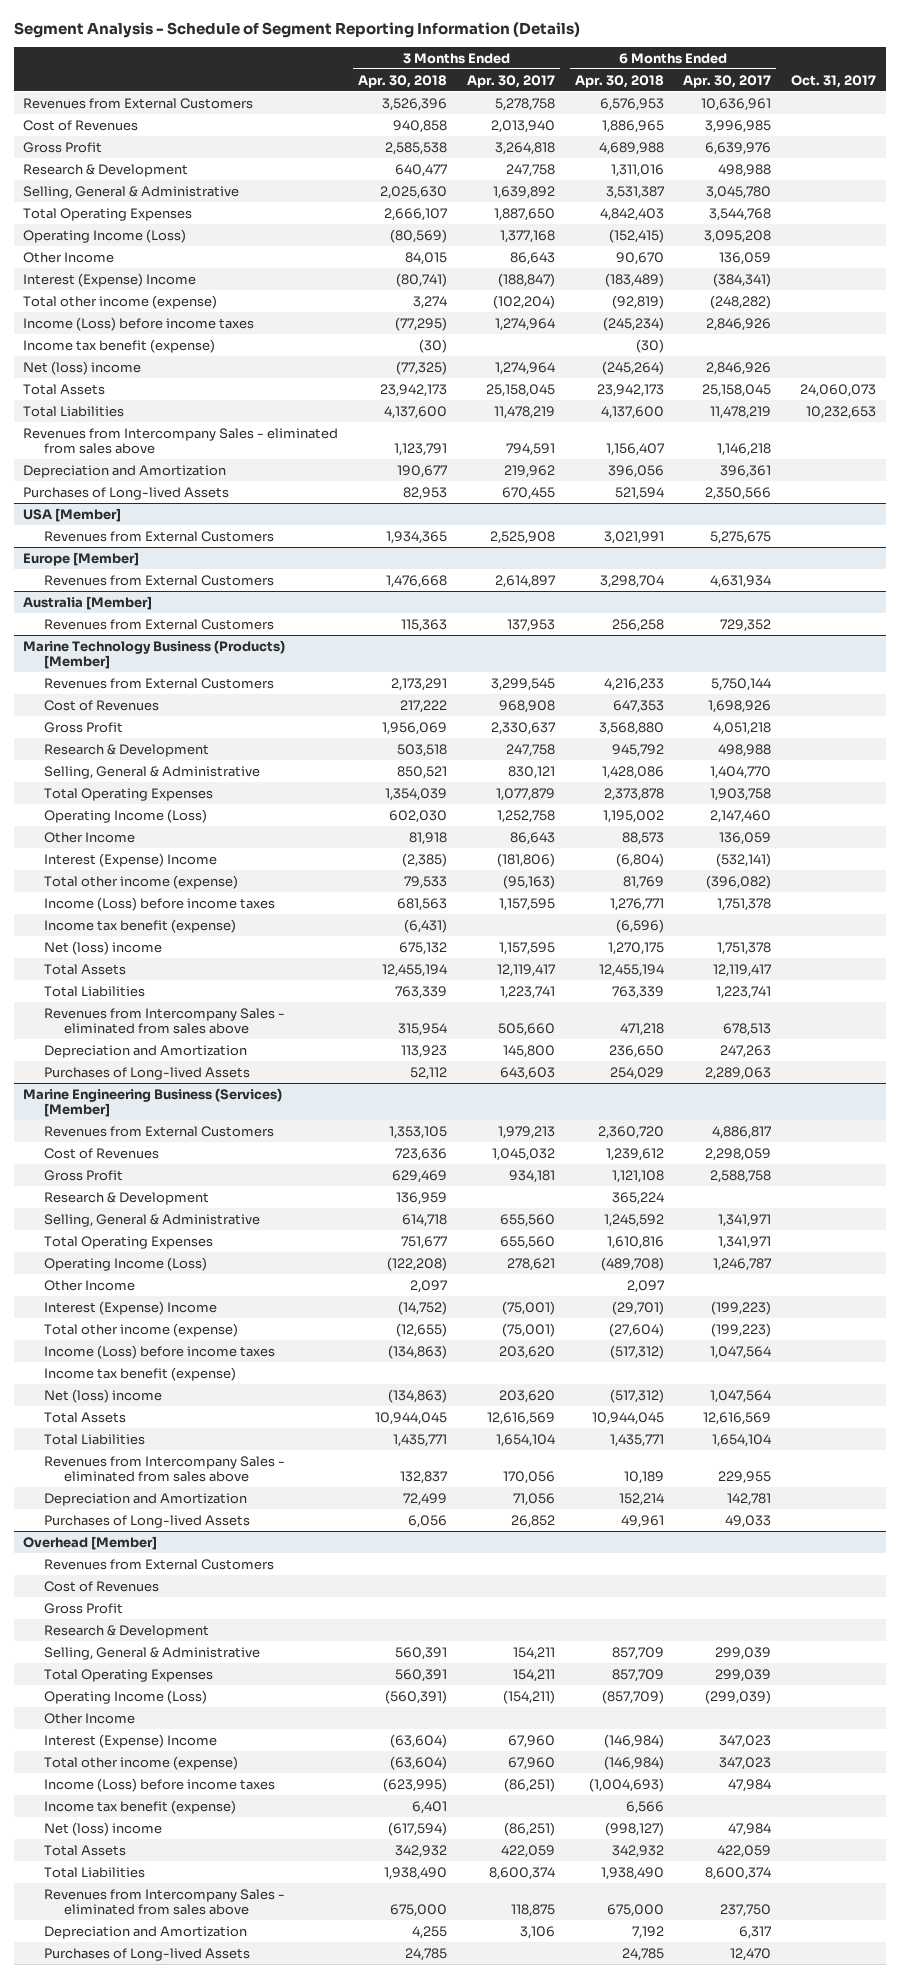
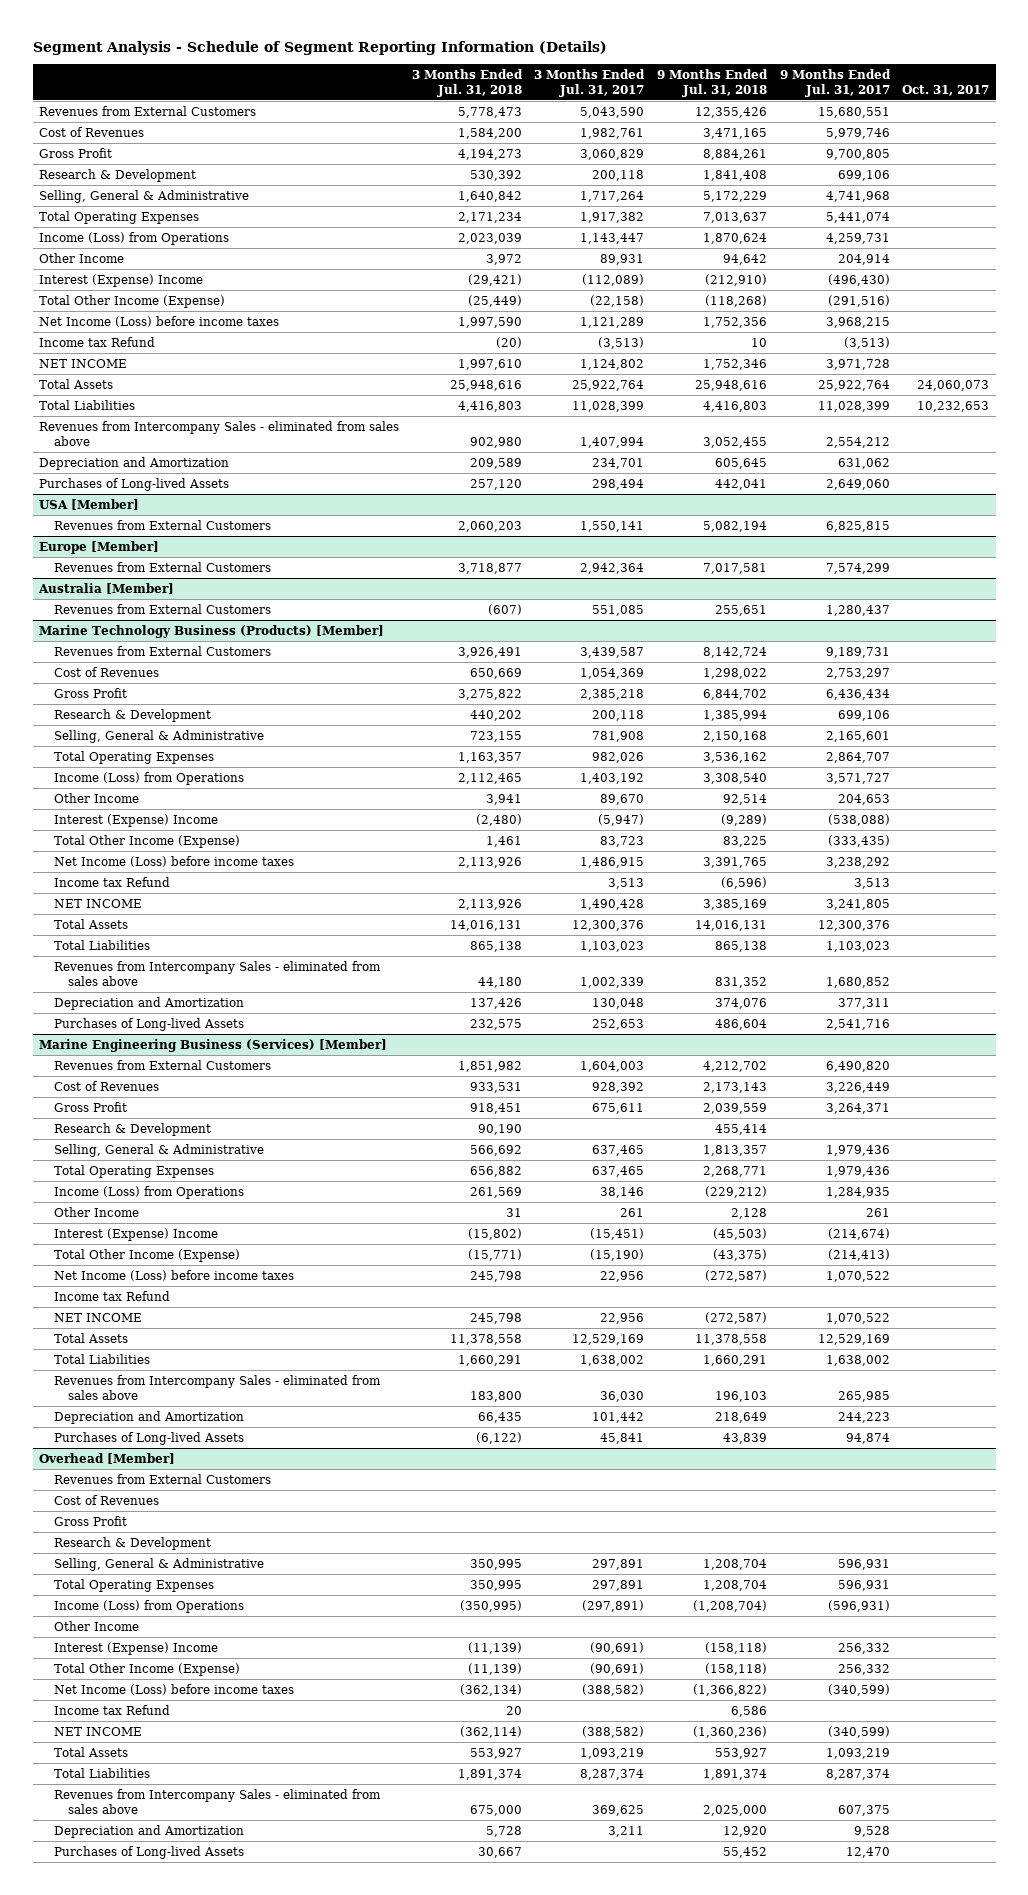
- | 3 Months Ended Apr. 30, 2018 | 3 Months Ended Apr. 30, 2017 | 6 Months Ended Apr. 30, 2018 | 6 Months Ended Apr. 30, 2017 | Oct. 31, 2017
+ | 3 Months Ended Jul. 31, 2018 | 3 Months Ended Jul. 31, 2017 | 9 Months Ended Jul. 31, 2018 | 9 Months Ended Jul. 31, 2017 | Oct. 31, 2017
- Operating Income (Loss) | (80,569) | 1,377,168 | (152,415) | 3,095,208 |
+ Income (Loss) from Operations | 2,023,039 | 1,143,447 | 1,870,624 | 4,259,731 |
- Total other income (expense) | 3,274 | (102,204) | (92,819) | (248,282) |
- Income (Loss) before income taxes | (77,295) | 1,274,964 | (245,234) | 2,846,926 |
- Income tax benefit (expense) | (30) | | (30) | |
- Net (loss) income | (77,325) | 1,274,964 | (245,264) | 2,846,926 |
+ Total Other Income (Expense) | (25,449) | (22,158) | (118,268) | (291,516) |
+ Net Income (Loss) before income taxes | 1,997,590 | 1,121,289 | 1,752,356 | 3,968,215 |
+ Income tax Refund | (20) | (3,513) | 10 | (3,513) |
+ NET INCOME | 1,997,610 | 1,124,802 | 1,752,346 | 3,971,728 |
@ Marine Technology Business (Products) [Member]
- Operating Income (Loss) | 602,030 | 1,252,758 | 1,195,002 | 2,147,460 |
+ Income (Loss) from Operations | 2,112,465 | 1,403,192 | 3,308,540 | 3,571,727 |
- Total other income (expense) | 79,533 | (95,163) | 81,769 | (396,082) |
- Income (Loss) before income taxes | 681,563 | 1,157,595 | 1,276,771 | 1,751,378 |
- Income tax benefit (expense) | (6,431) | | (6,596) | |
- Net (loss) income | 675,132 | 1,157,595 | 1,270,175 | 1,751,378 |
+ Total Other Income (Expense) | 1,461 | 83,723 | 83,225 | (333,435) |
+ Net Income (Loss) before income taxes | 2,113,926 | 1,486,915 | 3,391,765 | 3,238,292 |
+ Income tax Refund | | 3,513 | (6,596) | 3,513 |
+ NET INCOME | 2,113,926 | 1,490,428 | 3,385,169 | 3,241,805 |
@ Marine Engineering Business (Services) [Member]
- Operating Income (Loss) | (122,208) | 278,621 | (489,708) | 1,246,787 |
+ Income (Loss) from Operations | 261,569 | 38,146 | (229,212) | 1,284,935 |
- Total other income (expense) | (12,655) | (75,001) | (27,604) | (199,223) |
- Income (Loss) before income taxes | (134,863) | 203,620 | (517,312) | 1,047,564 |
- Income tax benefit (expense)
- Net (loss) income | (134,863) | 203,620 | (517,312) | 1,047,564 |
+ Total Other Income (Expense) | (15,771) | (15,190) | (43,375) | (214,413) |
+ Net Income (Loss) before income taxes | 245,798 | 22,956 | (272,587) | 1,070,522 |
+ Income tax Refund
+ NET INCOME | 245,798 | 22,956 | (272,587) | 1,070,522 |
@ Overhead [Member]
- Operating Income (Loss) | (560,391) | (154,211) | (857,709) | (299,039) |
+ Income (Loss) from Operations | (350,995) | (297,891) | (1,208,704) | (596,931) |
- Total other income (expense) | (63,604) | 67,960 | (146,984) | 347,023 |
- Income (Loss) before income taxes | (623,995) | (86,251) | (1,004,693) | 47,984 |
- Income tax benefit (expense) | 6,401 | | 6,566 | |
- Net (loss) income | (617,594) | (86,251) | (998,127) | 47,984 |
+ Total Other Income (Expense) | (11,139) | (90,691) | (158,118) | 256,332 |
+ Net Income (Loss) before income taxes | (362,134) | (388,582) | (1,366,822) | (340,599) |
+ Income tax Refund | 20 | | 6,586 | |
+ NET INCOME | (362,114) | (388,582) | (1,360,236) | (340,599) |

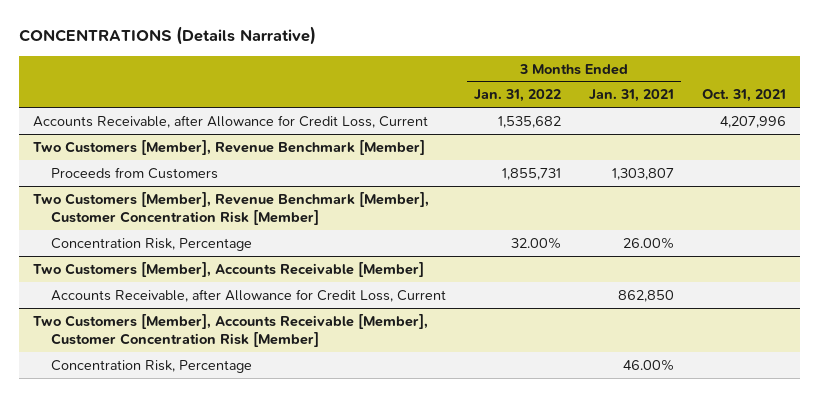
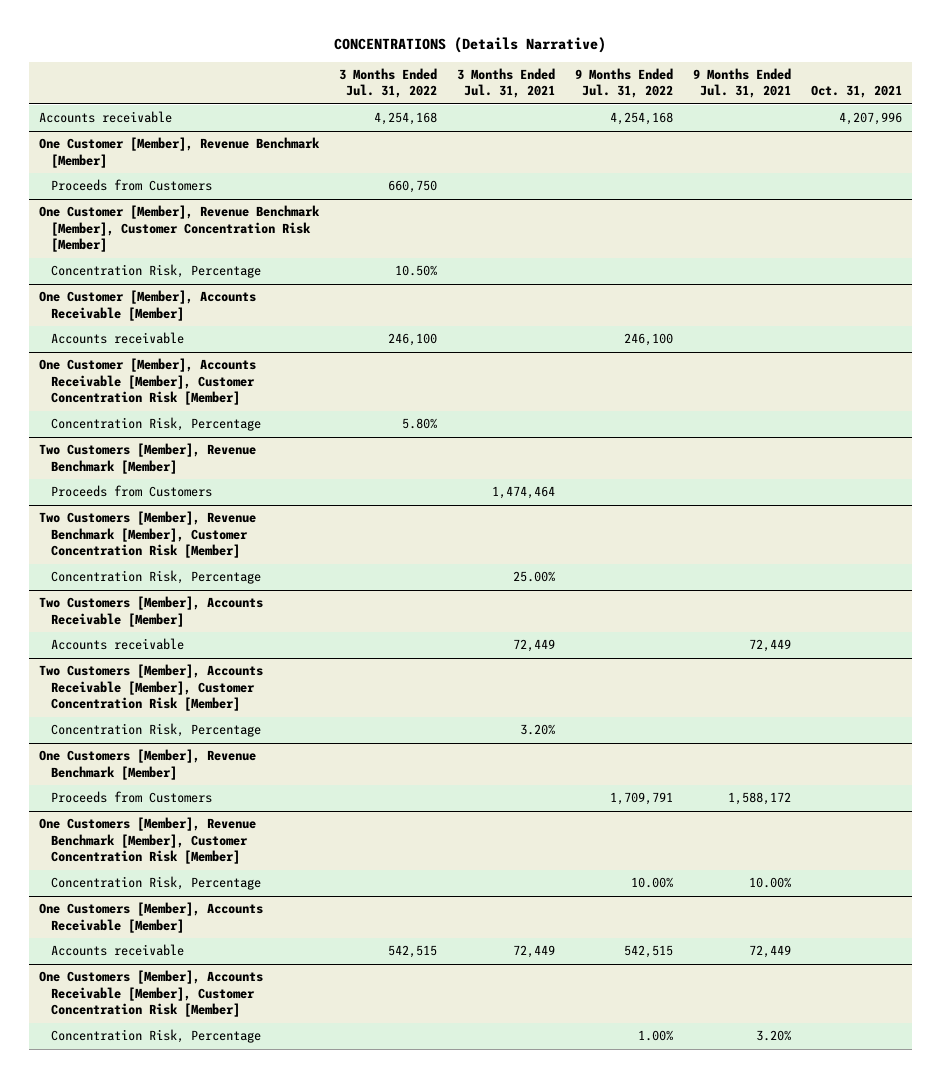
- | 3 Months Ended Jan. 31, 2022 | 3 Months Ended Jan. 31, 2021 | Oct. 31, 2021
+ | 3 Months Ended Jul. 31, 2022 | 3 Months Ended Jul. 31, 2021 | 9 Months Ended Jul. 31, 2022 | 9 Months Ended Jul. 31, 2021 | Oct. 31, 2021
- Accounts Receivable, after Allowance for Credit Loss, Current | 1,535,682 | | 4,207,996
+ Accounts receivable | 4,254,168 | | 4,254,168 | | 4,207,996
+ One Customer [Member], Revenue Benchmark [Member]
+ Proceeds from Customers | 660,750 | | | |
+ One Customer [Member], Revenue Benchmark [Member], Customer Concentration Risk [Member]
+ Concentration Risk, Percentage | 10.50% | | | |
+ One Customer [Member], Accounts Receivable [Member]
+ Accounts receivable | 246,100 | | 246,100 | |
+ One Customer [Member], Accounts Receivable [Member], Customer Concentration Risk [Member]
+ Concentration Risk, Percentage | 5.80% | | | |
@ Two Customers [Member], Accounts Receivable [Member]
- Accounts Receivable, after Allowance for Credit Loss, Current | | 862,850 |
+ Accounts receivable | | 72,449 | | 72,449 |
+ One Customers [Member], Revenue Benchmark [Member]
+ Proceeds from Customers | | | 1,709,791 | 1,588,172 |
+ One Customers [Member], Revenue Benchmark [Member], Customer Concentration Risk [Member]
+ Concentration Risk, Percentage | | | 10.00% | 10.00% |
+ One Customers [Member], Accounts Receivable [Member]
+ Accounts receivable | 542,515 | 72,449 | 542,515 | 72,449 |
+ One Customers [Member], Accounts Receivable [Member], Customer Concentration Risk [Member]
+ Concentration Risk, Percentage | | | 1.00% | 3.20% |

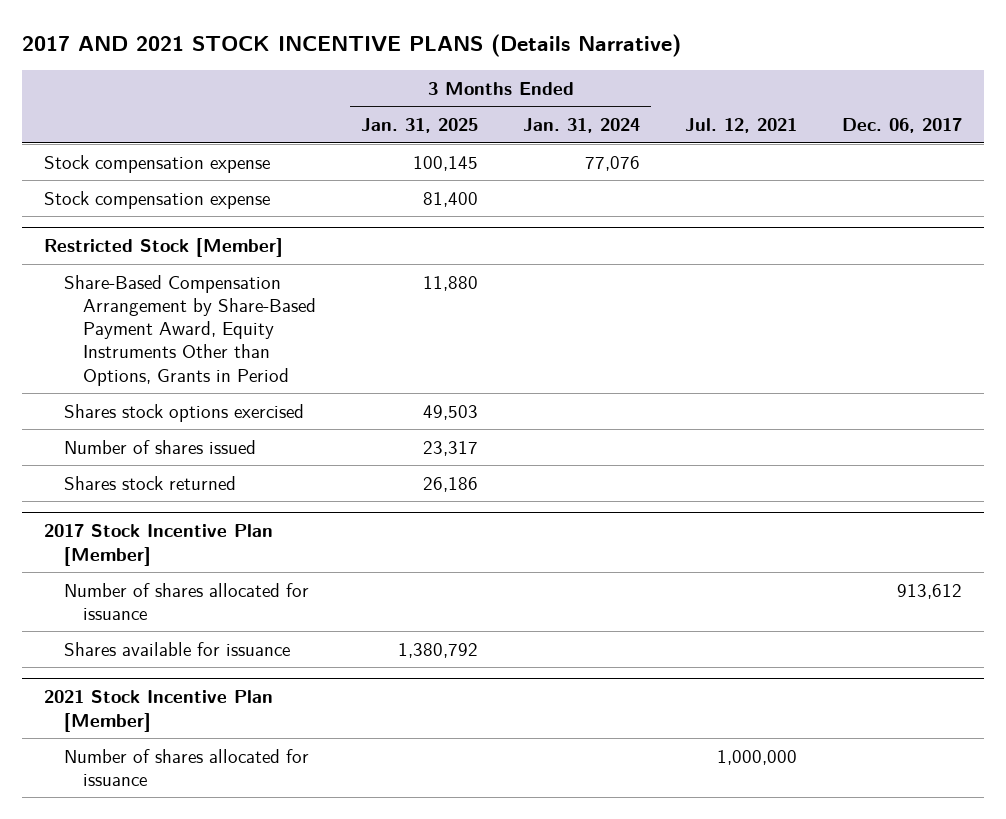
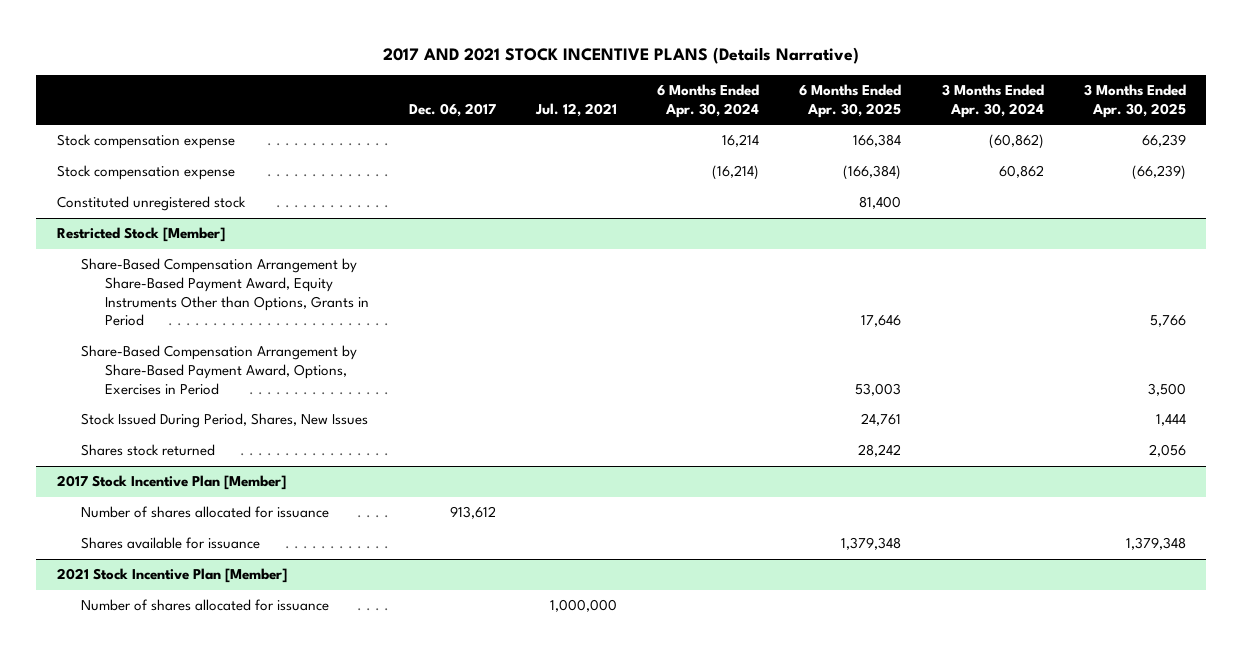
- | 3 Months Ended Jan. 31, 2025 | 3 Months Ended Jan. 31, 2024 | Jul. 12, 2021 | Dec. 06, 2017
+ | Dec. 06, 2017 | Jul. 12, 2021 | 6 Months Ended Apr. 30, 2024 | 6 Months Ended Apr. 30, 2025 | 3 Months Ended Apr. 30, 2024 | 3 Months Ended Apr. 30, 2025
+ Constituted unregistered stock | | | | 81,400 | |
@ Restricted Stock [Member]
- Shares stock options exercised | 49,503 | | |
- Number of shares issued | 23,317 | | |
+ Share-Based Compensation Arrangement by Share-Based Payment Award, Options, Exercises in Period | | | | 53,003 | | 3,500
+ Stock Issued During Period, Shares, New Issues | | | | 24,761 | | 1,444

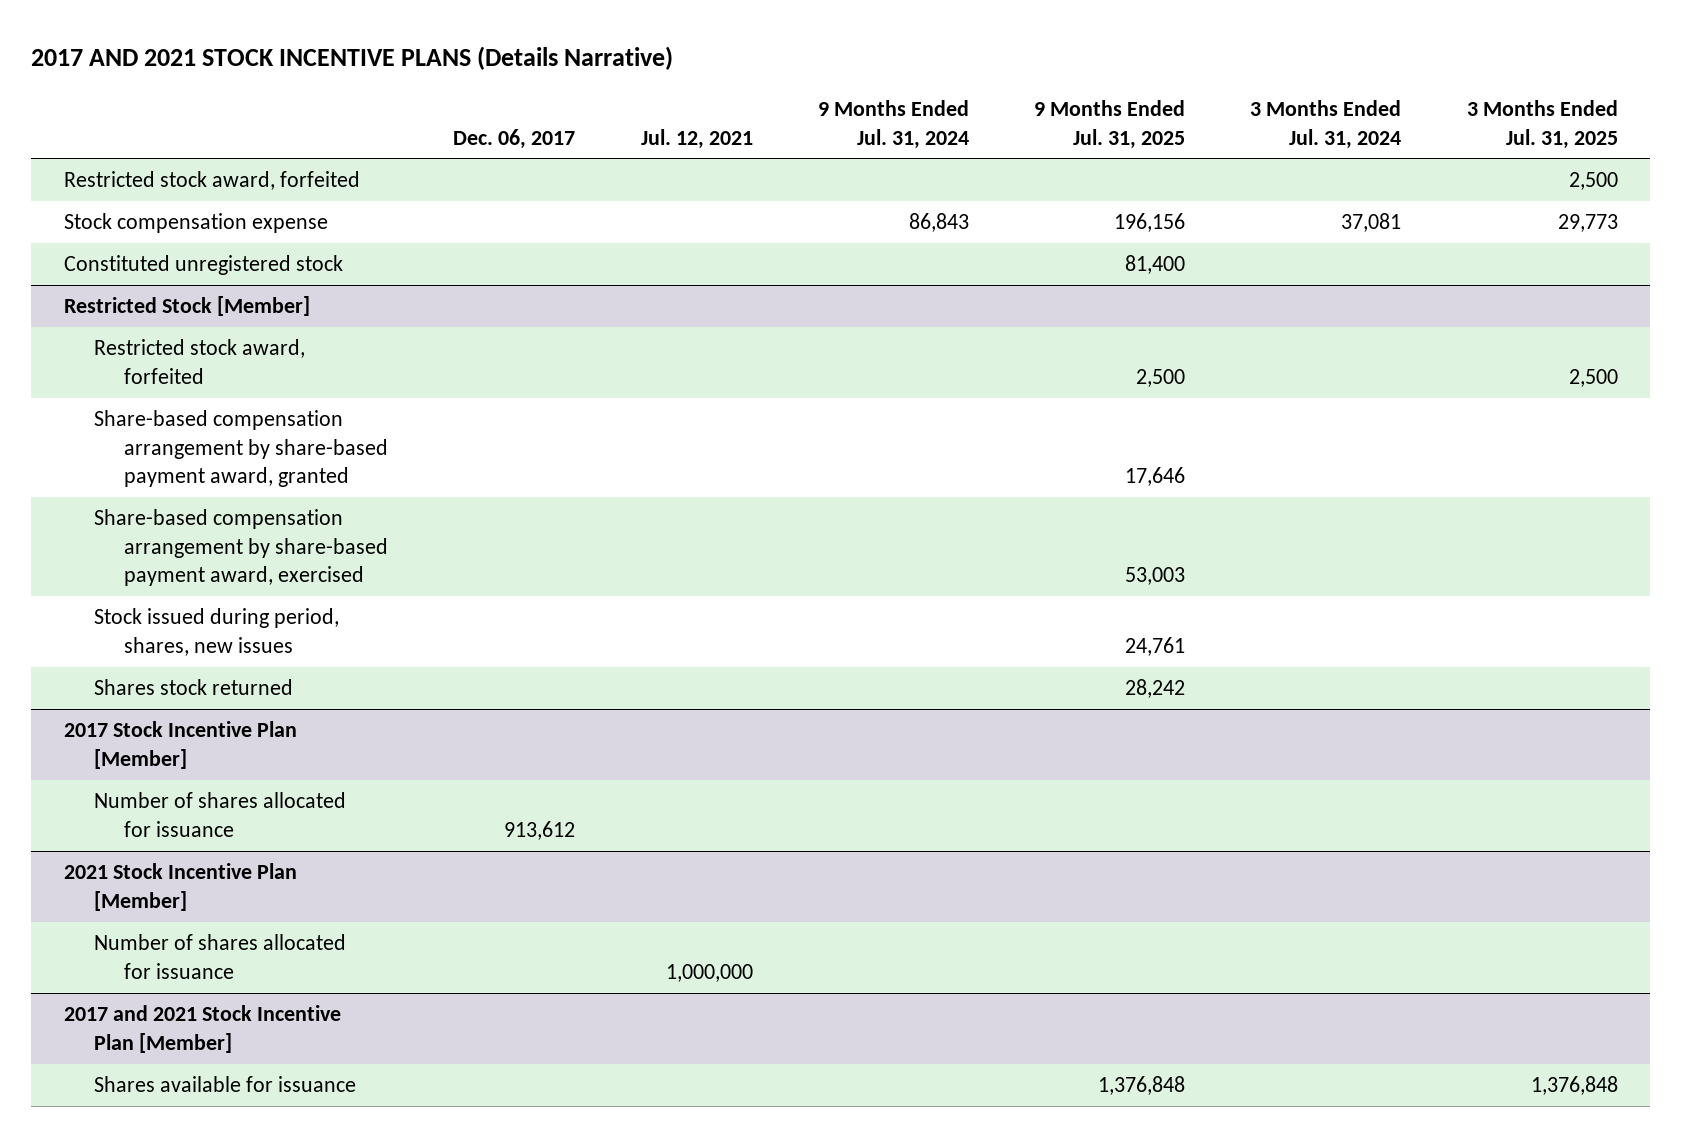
- | Dec. 06, 2017 | Jul. 12, 2021 | 6 Months Ended Apr. 30, 2024 | 6 Months Ended Apr. 30, 2025 | 3 Months Ended Apr. 30, 2024 | 3 Months Ended Apr. 30, 2025
+ | Dec. 06, 2017 | Jul. 12, 2021 | 9 Months Ended Jul. 31, 2024 | 9 Months Ended Jul. 31, 2025 | 3 Months Ended Jul. 31, 2024 | 3 Months Ended Jul. 31, 2025
- Stock compensation expense | | | 16,214 | 166,384 | (60,862) | 66,239
+ Restricted stock award, forfeited | | | | | | 2,500
@ Restricted Stock [Member]
- Share-Based Compensation Arrangement by Share-Based Payment Award, Equity Instruments Other than Options, Grants in Period | | | | 17,646 | | 5,766
- Share-Based Compensation Arrangement by Share-Based Payment Award, Options, Exercises in Period | | | | 53,003 | | 3,500
- Stock Issued During Period, Shares, New Issues | | | | 24,761 | | 1,444
+ Restricted stock award, forfeited | | | | 2,500 | | 2,500
+ Share-based compensation arrangement by share-based payment award, granted | | | | 17,646 | |
+ Share-based compensation arrangement by share-based payment award, exercised | | | | 53,003 | |
+ Stock issued during period, shares, new issues | | | | 24,761 | |
@ 2017 Stock Incentive Plan [Member]
- Shares available for issuance | | | | 1,379,348 | | 1,379,348
+ 2017 and 2021 Stock Incentive Plan [Member]
+ Shares available for issuance | | | | 1,376,848 | | 1,376,848

